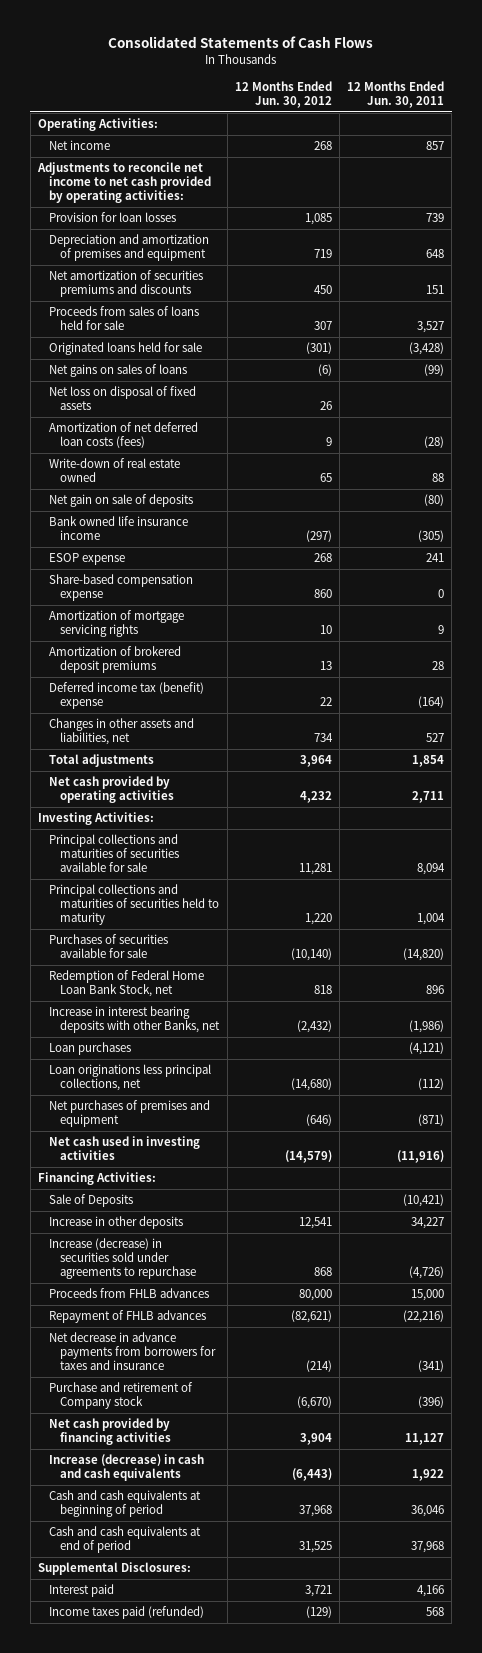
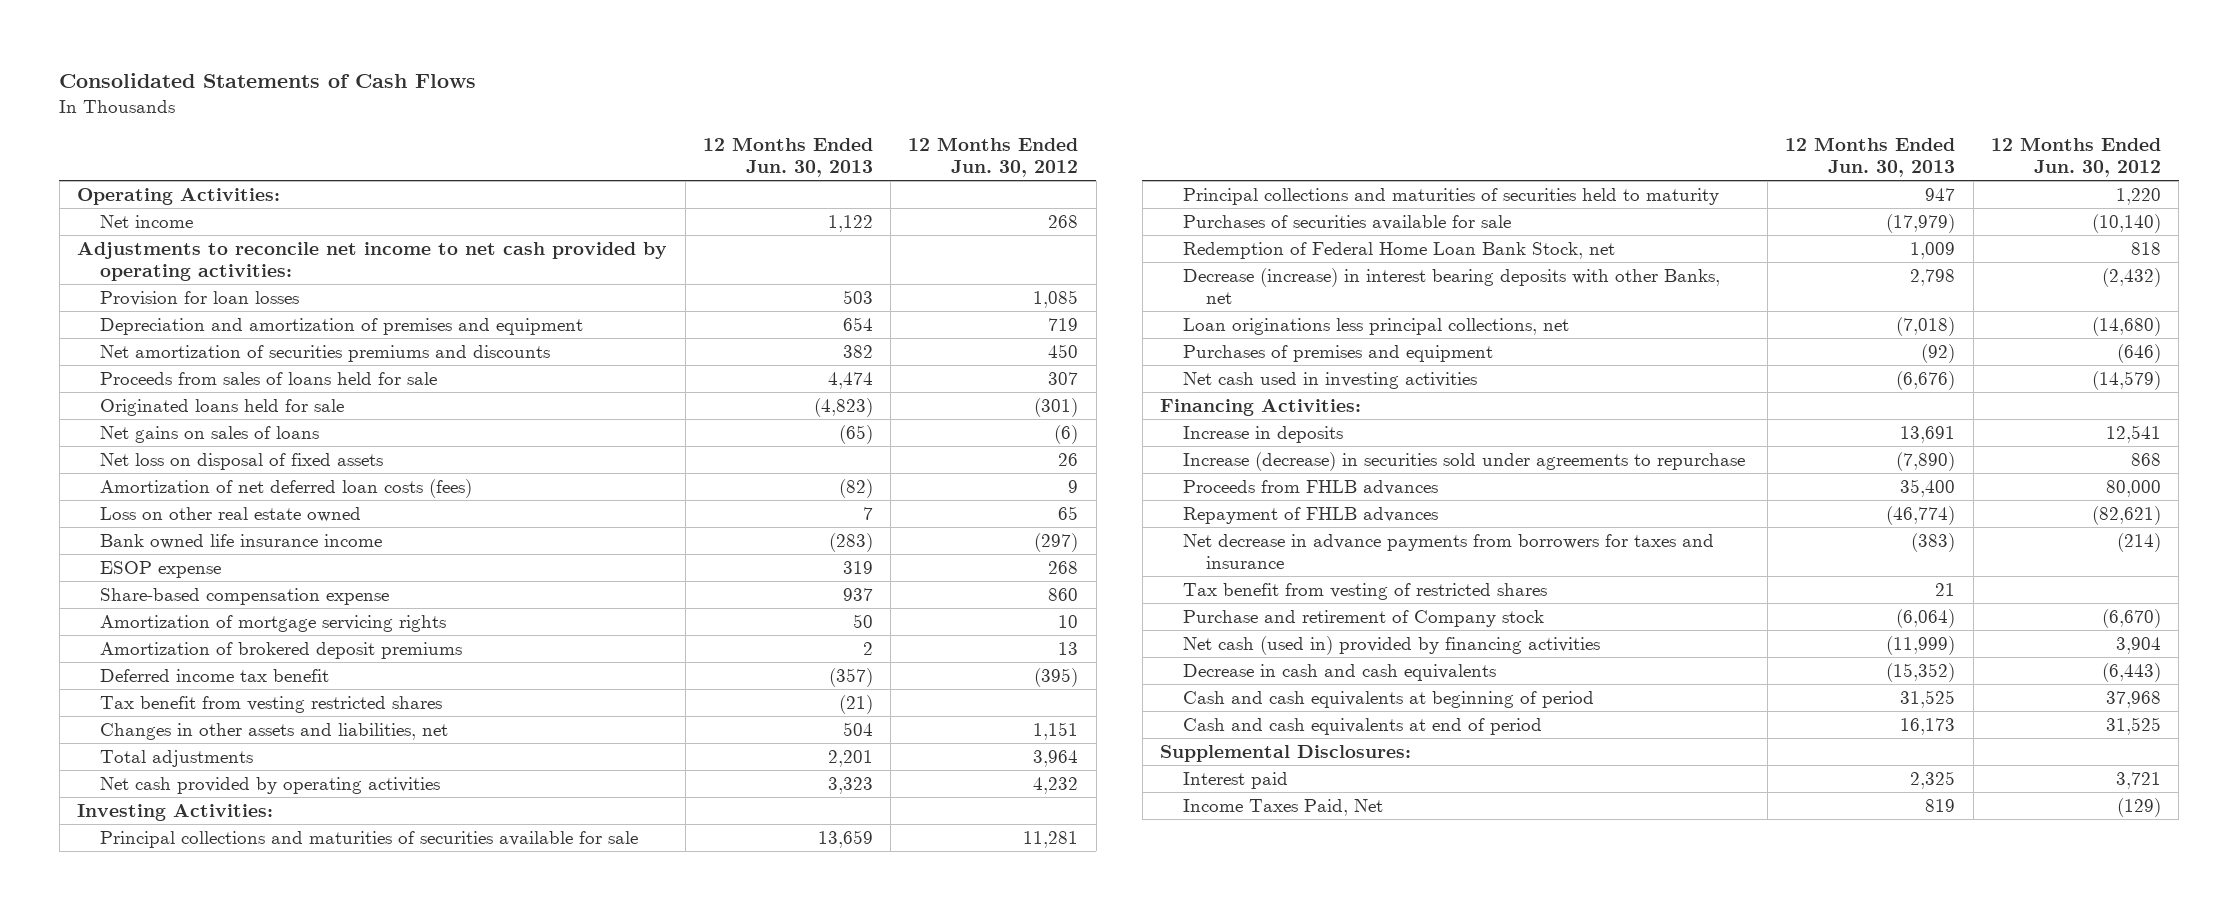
- | 12 Months Ended Jun. 30, 2012 | 12 Months Ended Jun. 30, 2011
+ | 12 Months Ended Jun. 30, 2013 | 12 Months Ended Jun. 30, 2012
- Write-down of real estate owned | 65 | 88
- Net gain on sale of deposits | | (80)
+ Loss on other real estate owned | 7 | 65
- Deferred income tax (benefit) expense | 22 | (164)
- Changes in other assets and liabilities, net | 734 | 527
+ Deferred income tax benefit | (357) | (395)
+ Tax benefit from vesting restricted shares | (21) |
+ Changes in other assets and liabilities, net | 504 | 1,151
- Increase in interest bearing deposits with other Banks, net | (2,432) | (1,986)
- Loan purchases | | (4,121)
+ Decrease (increase) in interest bearing deposits with other Banks, net | 2,798 | (2,432)
- Net purchases of premises and equipment | (646) | (871)
+ Purchases of premises and equipment | (92) | (646)
- Sale of Deposits | | (10,421)
- Increase in other deposits | 12,541 | 34,227
+ Increase in deposits | 13,691 | 12,541
+ Tax benefit from vesting of restricted shares | 21 |
- Net cash provided by financing activities | 3,904 | 11,127
- Increase (decrease) in cash and cash equivalents | (6,443) | 1,922
+ Net cash (used in) provided by financing activities | (11,999) | 3,904
+ Decrease in cash and cash equivalents | (15,352) | (6,443)
- Income taxes paid (refunded) | (129) | 568
+ Income Taxes Paid, Net | 819 | (129)

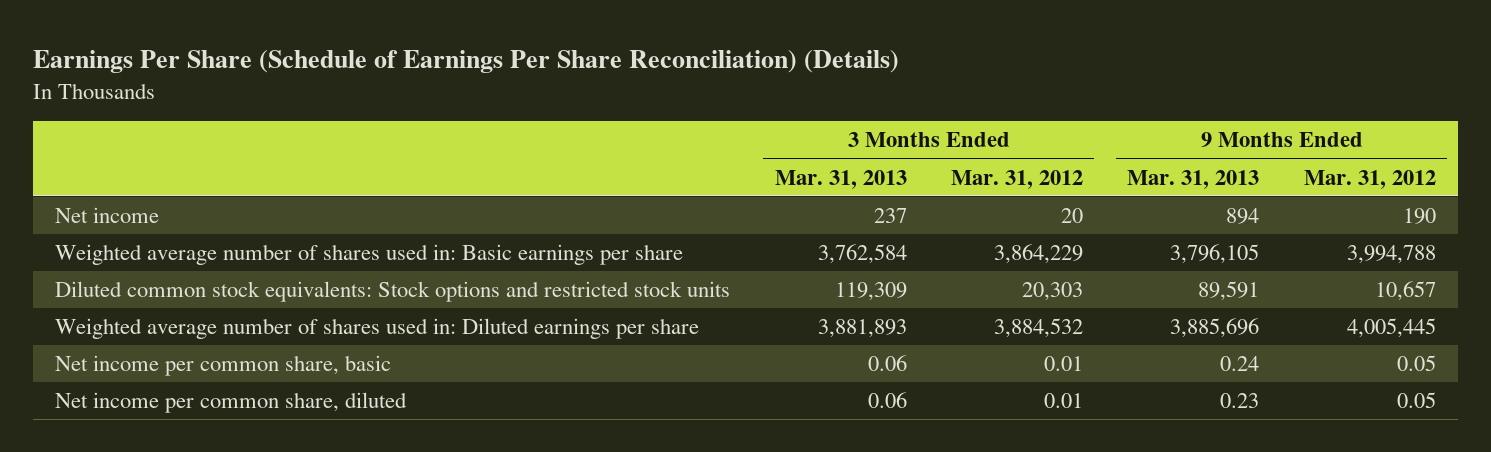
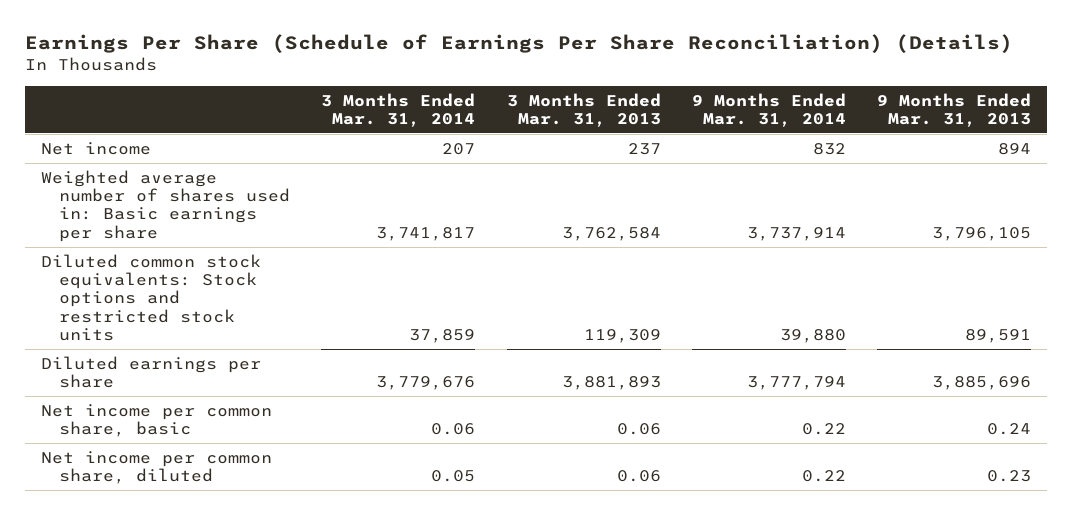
- | 3 Months Ended Mar. 31, 2013 | 3 Months Ended Mar. 31, 2012 | 9 Months Ended Mar. 31, 2013 | 9 Months Ended Mar. 31, 2012
+ | 3 Months Ended Mar. 31, 2014 | 3 Months Ended Mar. 31, 2013 | 9 Months Ended Mar. 31, 2014 | 9 Months Ended Mar. 31, 2013
- Weighted average number of shares used in: Diluted earnings per share | 3,881,893 | 3,884,532 | 3,885,696 | 4,005,445
+ Diluted earnings per share | 3,779,676 | 3,881,893 | 3,777,794 | 3,885,696

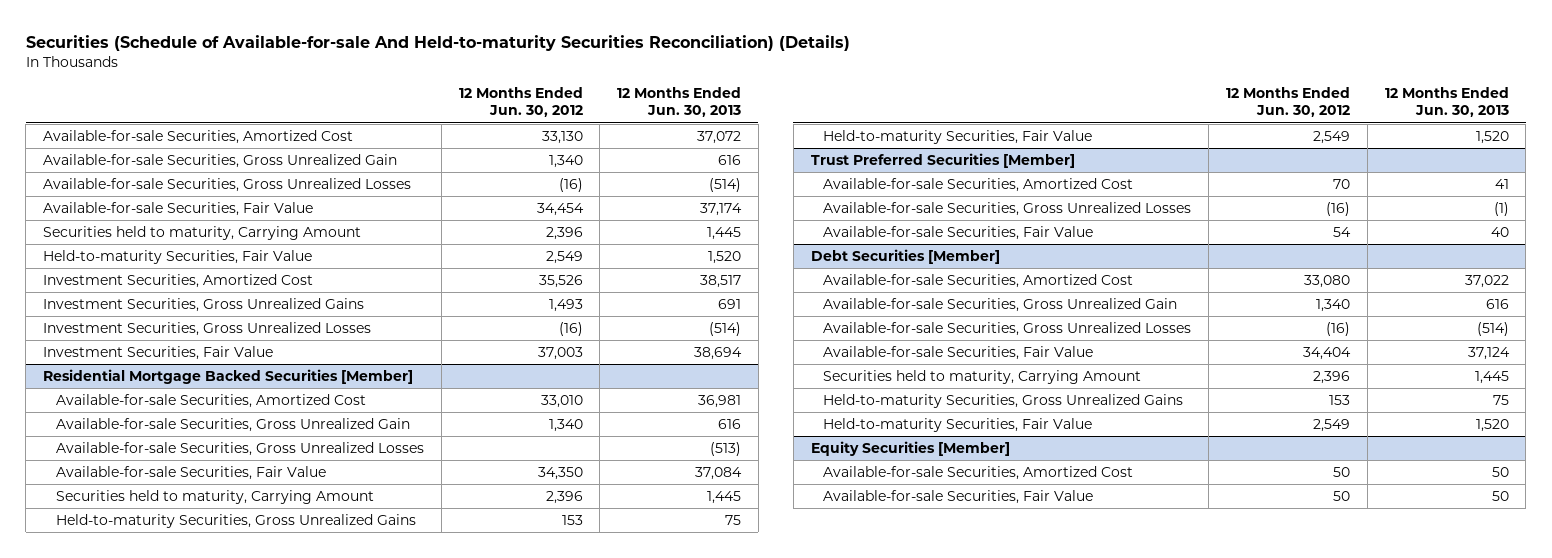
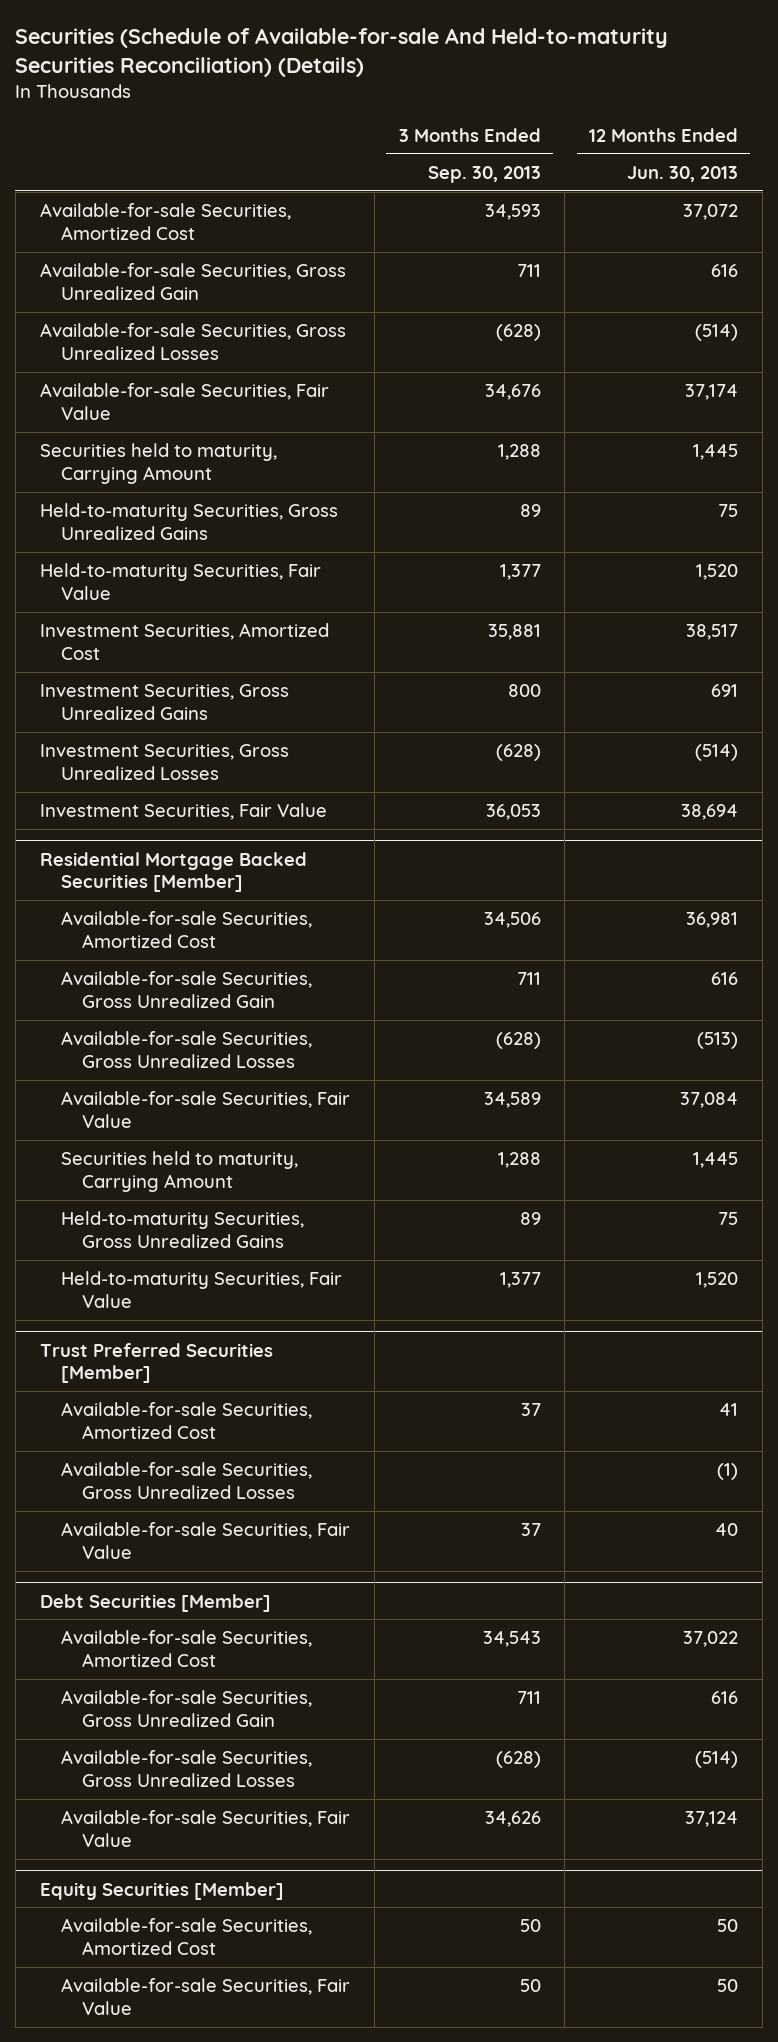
- | 12 Months Ended Jun. 30, 2012 | 12 Months Ended Jun. 30, 2013
+ | 3 Months Ended Sep. 30, 2013 | 12 Months Ended Jun. 30, 2013
+ Held-to-maturity Securities, Gross Unrealized Gains | 89 | 75
@ Debt Securities [Member]
- Securities held to maturity, Carrying Amount | 2,396 | 1,445
- Held-to-maturity Securities, Gross Unrealized Gains | 153 | 75
- Held-to-maturity Securities, Fair Value | 2,549 | 1,520

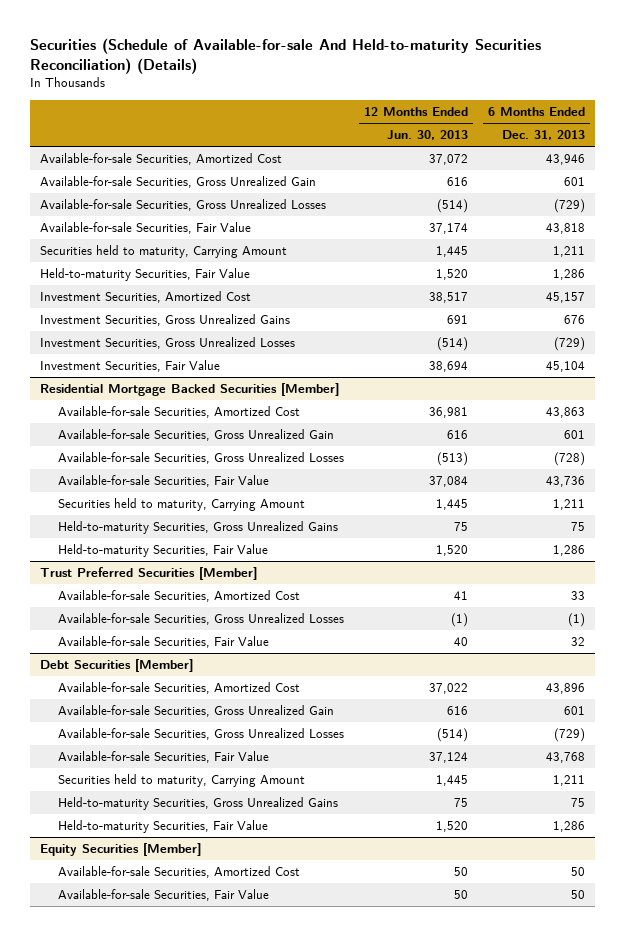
- | 3 Months Ended Sep. 30, 2013 | 12 Months Ended Jun. 30, 2013
+ | 12 Months Ended Jun. 30, 2013 | 6 Months Ended Dec. 31, 2013
- Held-to-maturity Securities, Gross Unrealized Gains | 89 | 75
@ Debt Securities [Member]
+ Securities held to maturity, Carrying Amount | 1,445 | 1,211
+ Held-to-maturity Securities, Gross Unrealized Gains | 75 | 75
+ Held-to-maturity Securities, Fair Value | 1,520 | 1,286

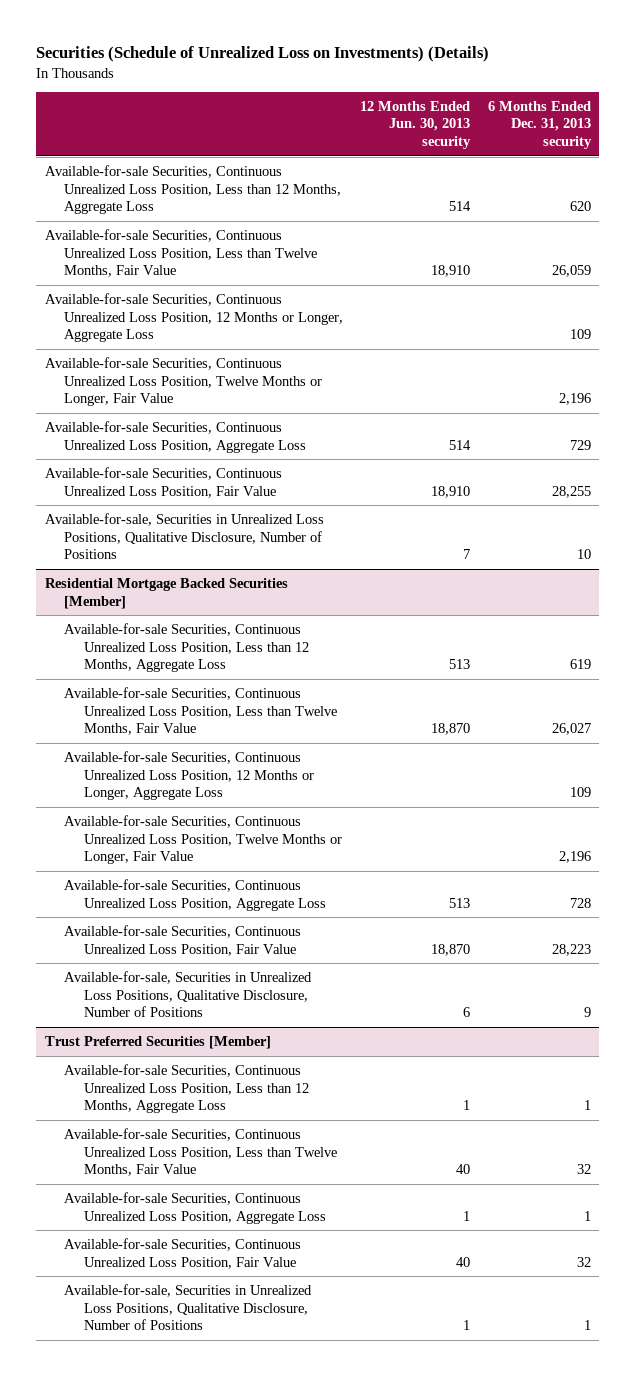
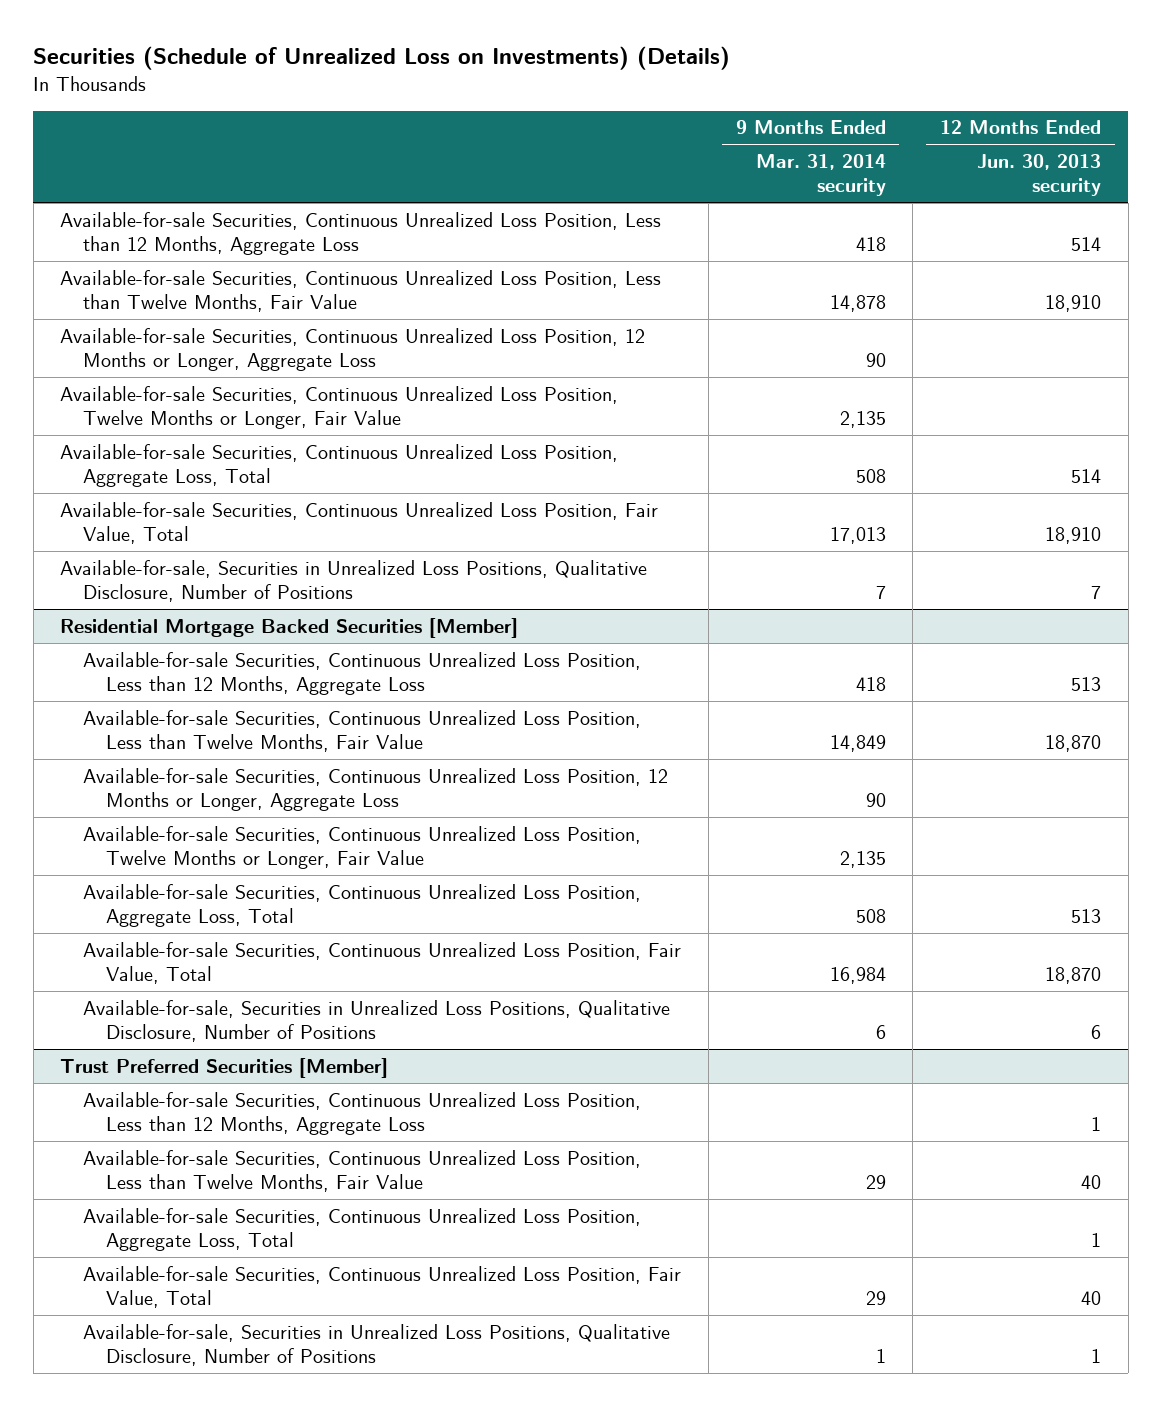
- | 12 Months Ended Jun. 30, 2013 security | 6 Months Ended Dec. 31, 2013 security
+ | 9 Months Ended Mar. 31, 2014 security | 12 Months Ended Jun. 30, 2013 security
- Available-for-sale Securities, Continuous Unrealized Loss Position, Aggregate Loss | 514 | 729
- Available-for-sale Securities, Continuous Unrealized Loss Position, Fair Value | 18,910 | 28,255
+ Available-for-sale Securities, Continuous Unrealized Loss Position, Aggregate Loss, Total | 508 | 514
+ Available-for-sale Securities, Continuous Unrealized Loss Position, Fair Value, Total | 17,013 | 18,910
@ Residential Mortgage Backed Securities [Member]
- Available-for-sale Securities, Continuous Unrealized Loss Position, Aggregate Loss | 513 | 728
- Available-for-sale Securities, Continuous Unrealized Loss Position, Fair Value | 18,870 | 28,223
+ Available-for-sale Securities, Continuous Unrealized Loss Position, Aggregate Loss, Total | 508 | 513
+ Available-for-sale Securities, Continuous Unrealized Loss Position, Fair Value, Total | 16,984 | 18,870
@ Trust Preferred Securities [Member]
- Available-for-sale Securities, Continuous Unrealized Loss Position, Aggregate Loss | 1 | 1
- Available-for-sale Securities, Continuous Unrealized Loss Position, Fair Value | 40 | 32
+ Available-for-sale Securities, Continuous Unrealized Loss Position, Aggregate Loss, Total | | 1
+ Available-for-sale Securities, Continuous Unrealized Loss Position, Fair Value, Total | 29 | 40

